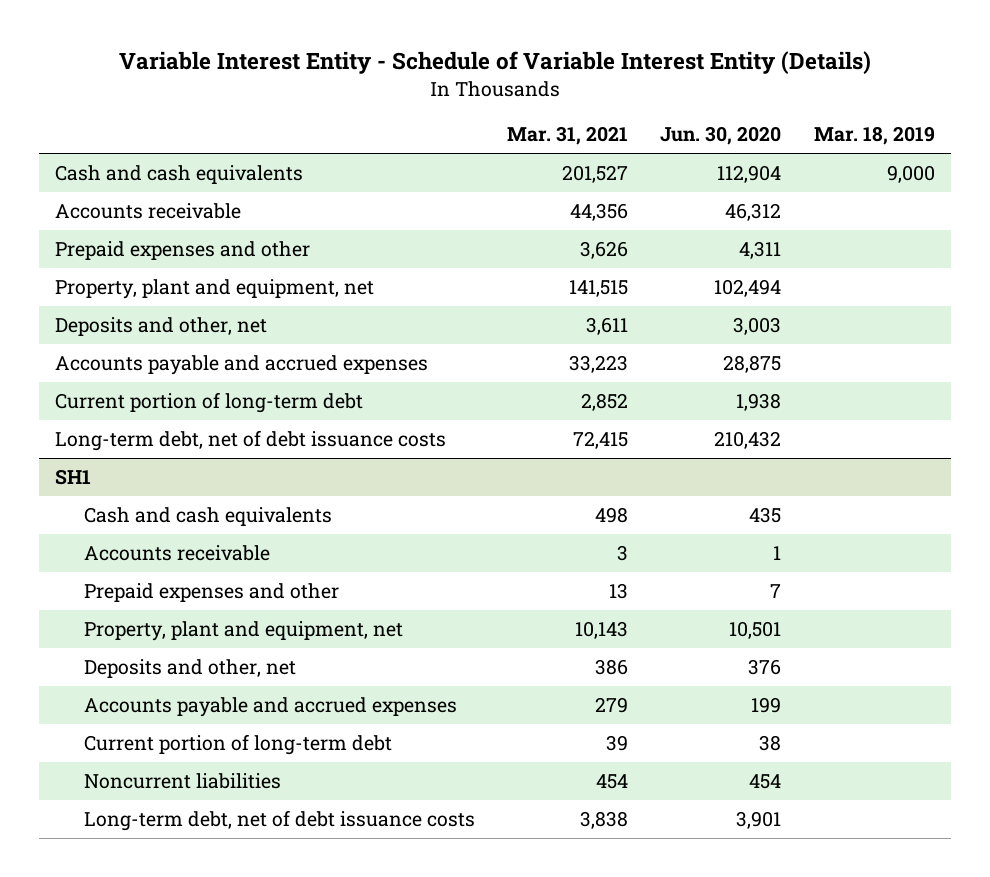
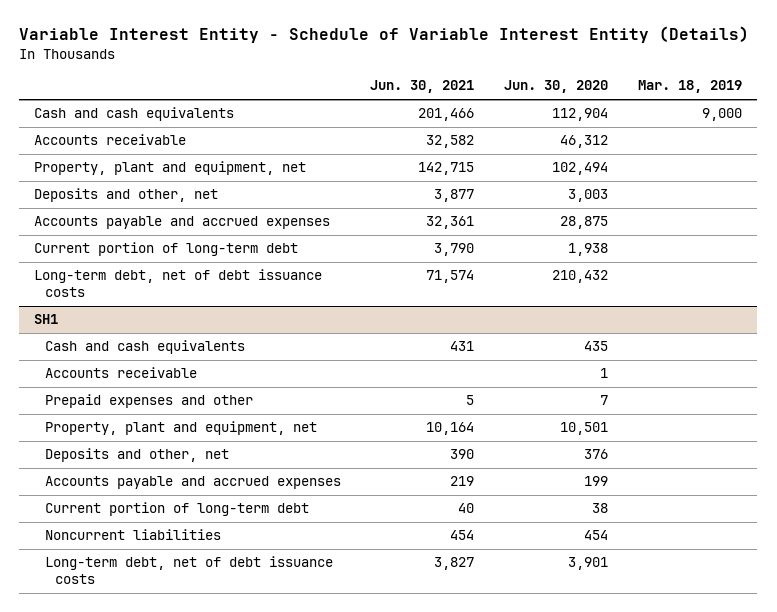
- | Mar. 31, 2021 | Jun. 30, 2020 | Mar. 18, 2019
+ | Jun. 30, 2021 | Jun. 30, 2020 | Mar. 18, 2019
- Prepaid expenses and other | 3,626 | 4,311 |

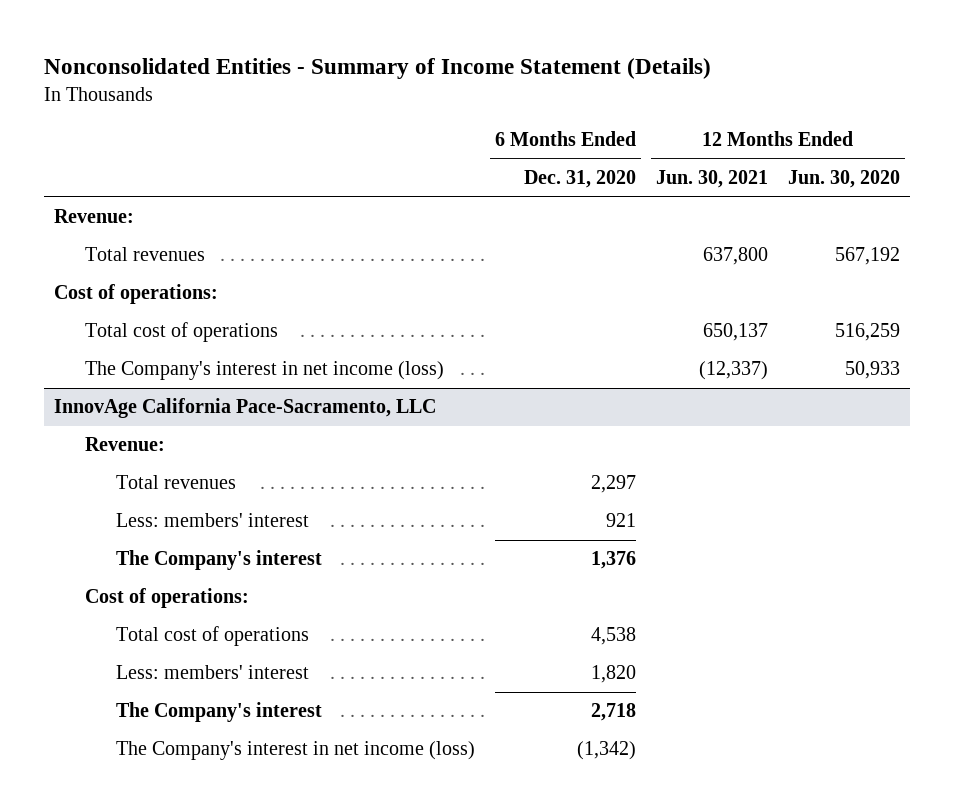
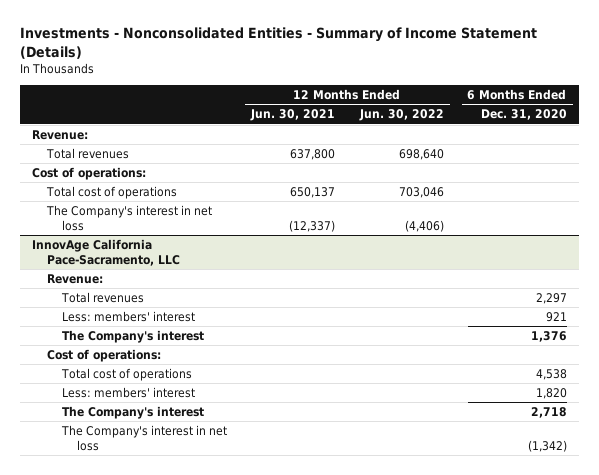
- Nonconsolidated Entities - Summary of Income Statement (Details)
+ Investments - Nonconsolidated Entities - Summary of Income Statement (Details)
- | 6 Months Ended Dec. 31, 2020 | 12 Months Ended Jun. 30, 2021 | 12 Months Ended Jun. 30, 2020
+ | 12 Months Ended Jun. 30, 2021 | 12 Months Ended Jun. 30, 2022 | 6 Months Ended Dec. 31, 2020
- The Company's interest in net income (loss) | | (12,337) | 50,933
+ The Company's interest in net loss | (12,337) | (4,406) |
@ InnovAge California Pace-Sacramento, LLC
- The Company's interest in net income (loss) | (1,342) | |
+ The Company's interest in net loss | | | (1,342)

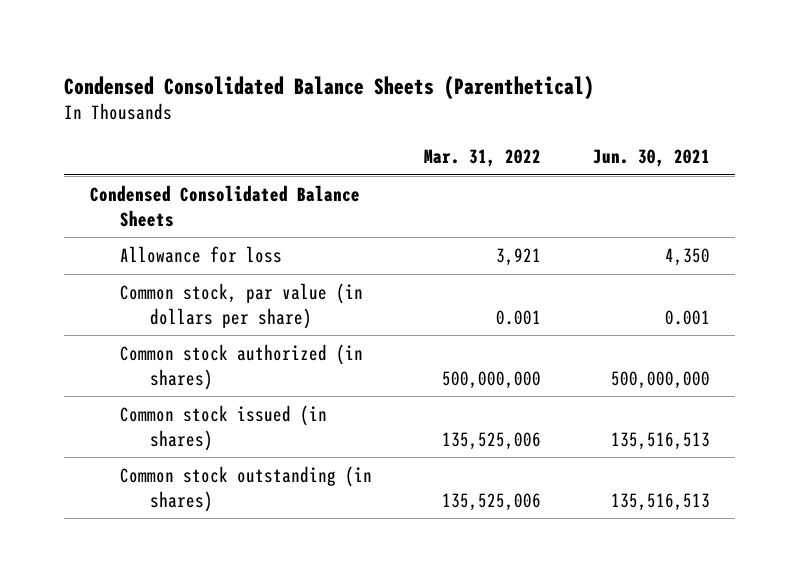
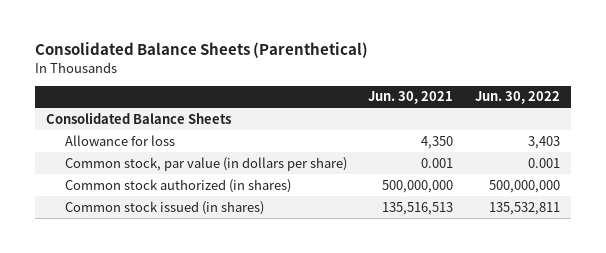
- Condensed Consolidated Balance Sheets (Parenthetical)
+ Consolidated Balance Sheets (Parenthetical)
- | Mar. 31, 2022 | Jun. 30, 2021
+ | Jun. 30, 2021 | Jun. 30, 2022
- Condensed Consolidated Balance Sheets
+ Consolidated Balance Sheets
- Common stock outstanding (in shares) | 135,525,006 | 135,516,513

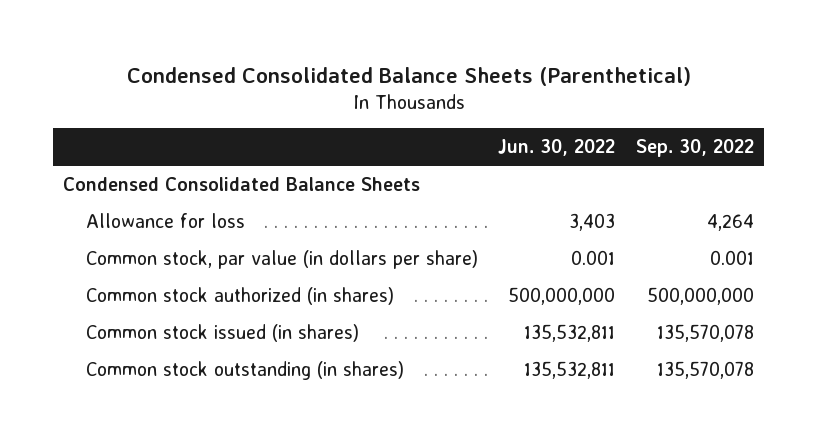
- Consolidated Balance Sheets (Parenthetical)
+ Condensed Consolidated Balance Sheets (Parenthetical)
- | Jun. 30, 2021 | Jun. 30, 2022
+ | Jun. 30, 2022 | Sep. 30, 2022
- Consolidated Balance Sheets
+ Condensed Consolidated Balance Sheets
+ Common stock outstanding (in shares) | 135,532,811 | 135,570,078

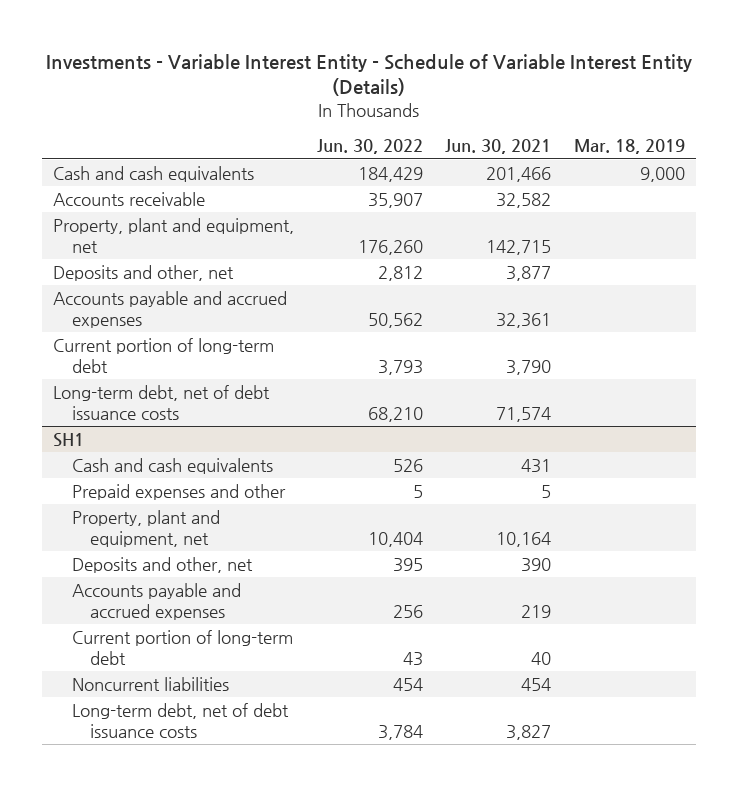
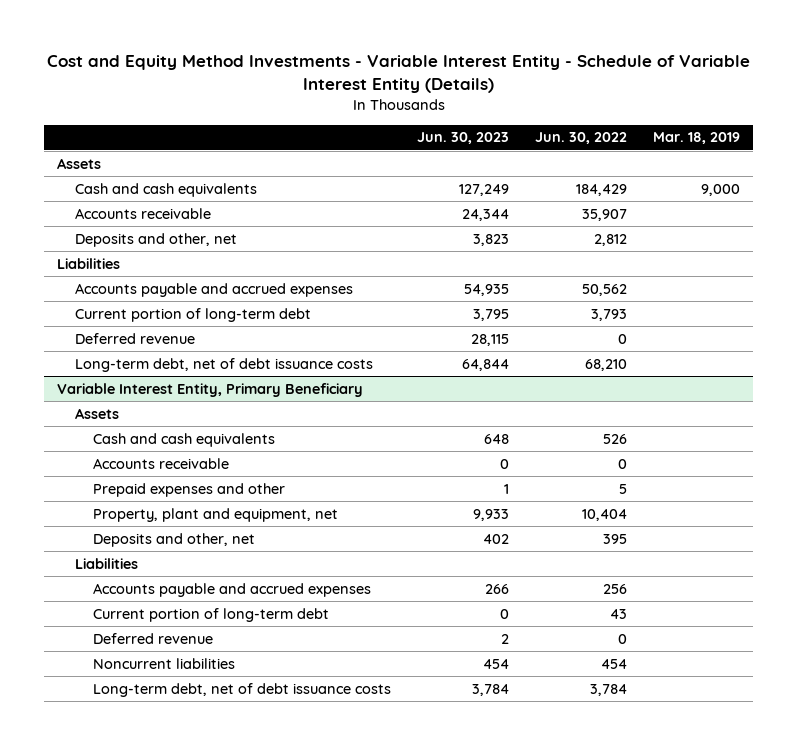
- Investments - Variable Interest Entity - Schedule of Variable Interest Entity (Details)
+ Cost and Equity Method Investments - Variable Interest Entity - Schedule of Variable Interest Entity (Details)
- | Jun. 30, 2022 | Jun. 30, 2021 | Mar. 18, 2019
+ | Jun. 30, 2023 | Jun. 30, 2022 | Mar. 18, 2019
+ Assets
- Property, plant and equipment, net | 176,260 | 142,715 |
+ Liabilities
+ Deferred revenue | 28,115 | 0 |
- SH1
+ Variable Interest Entity, Primary Beneficiary
+ Assets
+ Accounts receivable | 0 | 0 |
+ Liabilities
+ Deferred revenue | 2 | 0 |

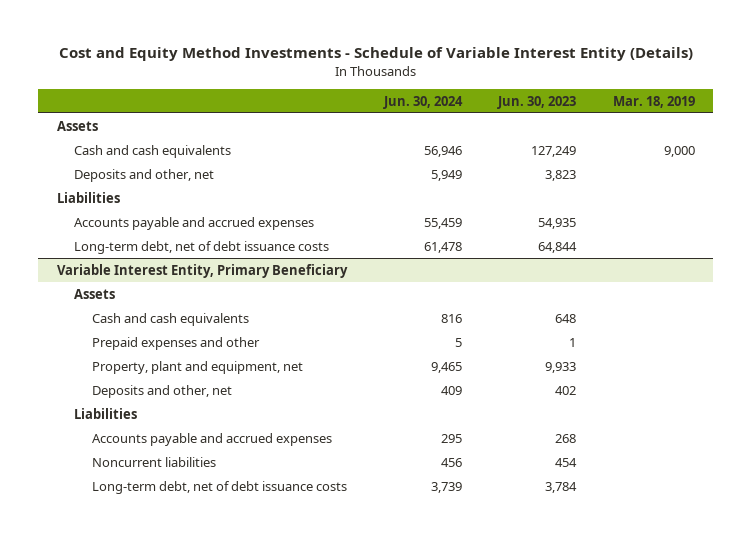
- Cost and Equity Method Investments - Variable Interest Entity - Schedule of Variable Interest Entity (Details)
+ Cost and Equity Method Investments - Schedule of Variable Interest Entity (Details)
- | Jun. 30, 2023 | Jun. 30, 2022 | Mar. 18, 2019
+ | Jun. 30, 2024 | Jun. 30, 2023 | Mar. 18, 2019
- Accounts receivable | 24,344 | 35,907 |
- Current portion of long-term debt | 3,795 | 3,793 |
- Deferred revenue | 28,115 | 0 |
@ Variable Interest Entity, Primary Beneficiary
- Accounts receivable | 0 | 0 |
- Accounts payable and accrued expenses | 266 | 256 |
- Current portion of long-term debt | 0 | 43 |
- Deferred revenue | 2 | 0 |
+ Accounts payable and accrued expenses | 295 | 268 |

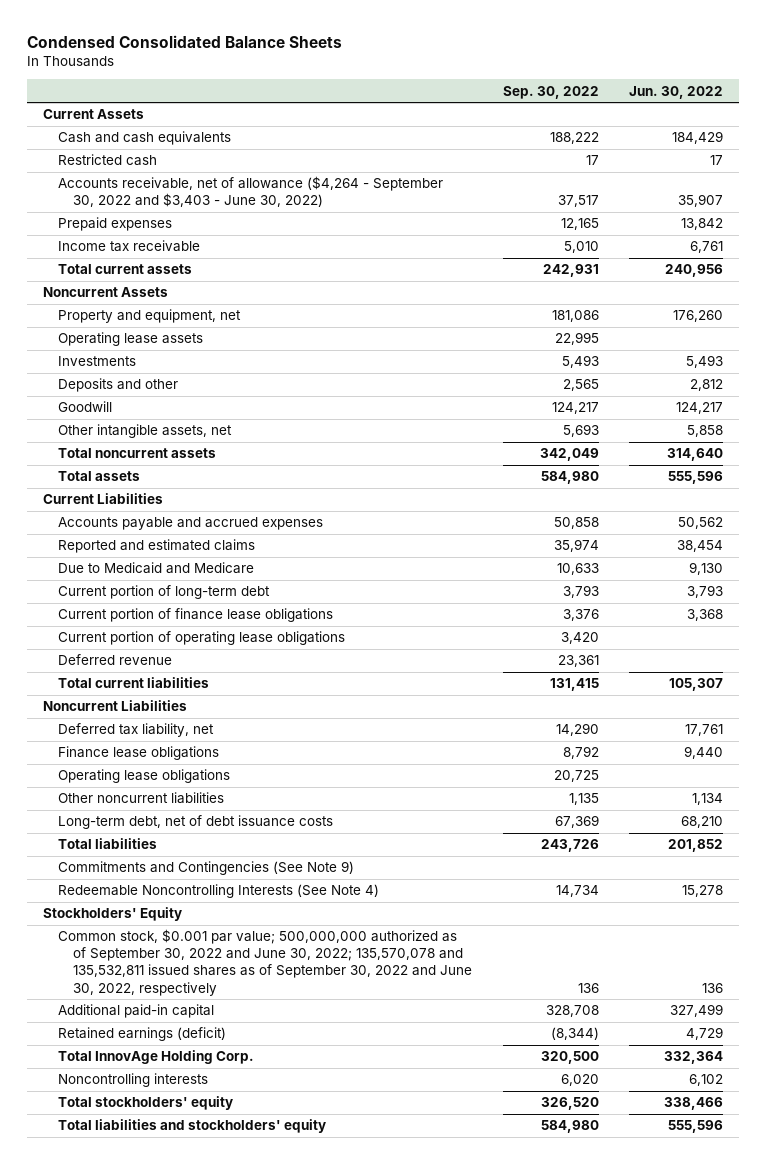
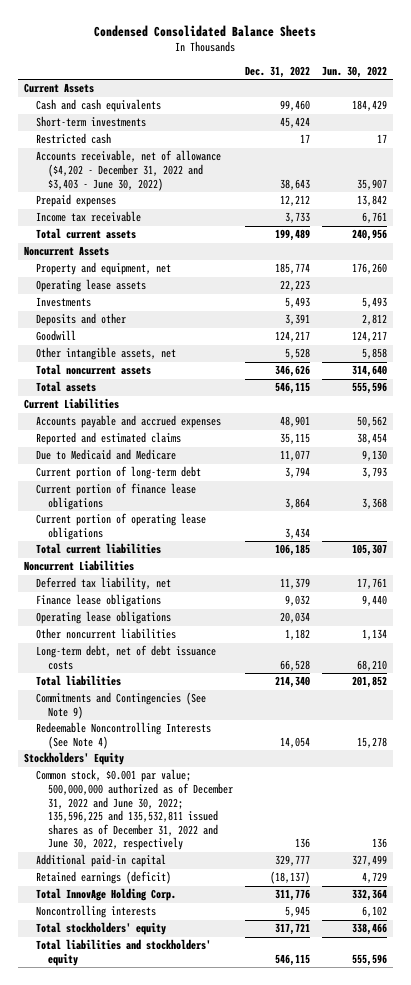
- | Sep. 30, 2022 | Jun. 30, 2022
+ | Dec. 31, 2022 | Jun. 30, 2022
+ Short-term investments | 45,424 |
- Accounts receivable, net of allowance ($4,264 - September 30, 2022 and $3,403 - June 30, 2022) | 37,517 | 35,907
+ Accounts receivable, net of allowance ($4,202 - December 31, 2022 and $3,403 - June 30, 2022) | 38,643 | 35,907
- Deferred revenue | 23,361 |
- Common stock, $0.001 par value; 500,000,000 authorized as of September 30, 2022 and June 30, 2022; 135,570,078 and 135,532,811 issued shares as of September 30, 2022 and June 30, 2022, respectively | 136 | 136
+ Common stock, $0.001 par value; 500,000,000 authorized as of December 31, 2022 and June 30, 2022; 135,596,225 and 135,532,811 issued shares as of December 31, 2022 and June 30, 2022, respectively | 136 | 136

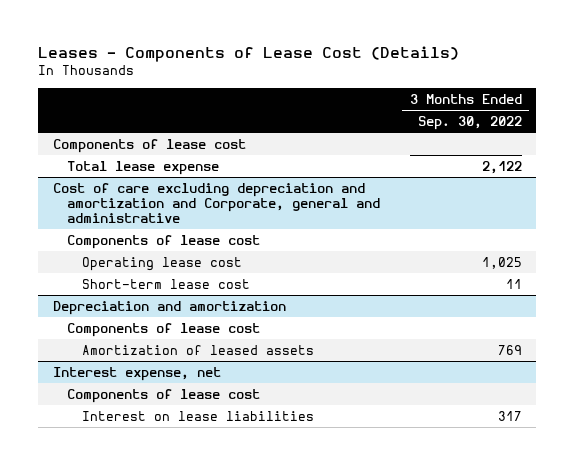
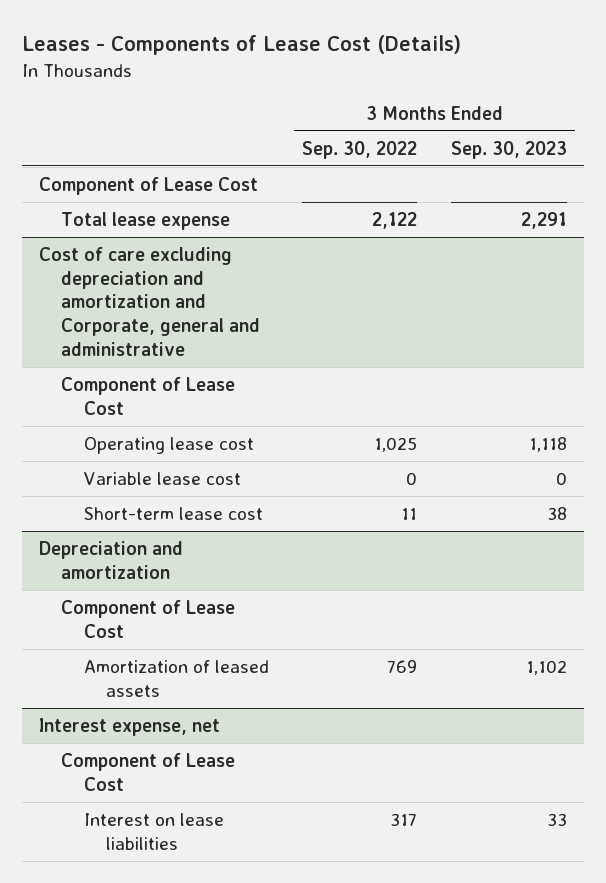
- | 3 Months Ended Sep. 30, 2022
+ | 3 Months Ended Sep. 30, 2022 | 3 Months Ended Sep. 30, 2023
- Components of lease cost
+ Component of Lease Cost
@ Cost of care excluding depreciation and amortization and Corporate, general and administrative
- Components of lease cost
+ Component of Lease Cost
+ Variable lease cost | 0 | 0
@ Depreciation and amortization
- Components of lease cost
+ Component of Lease Cost
@ Interest expense, net
- Components of lease cost
+ Component of Lease Cost

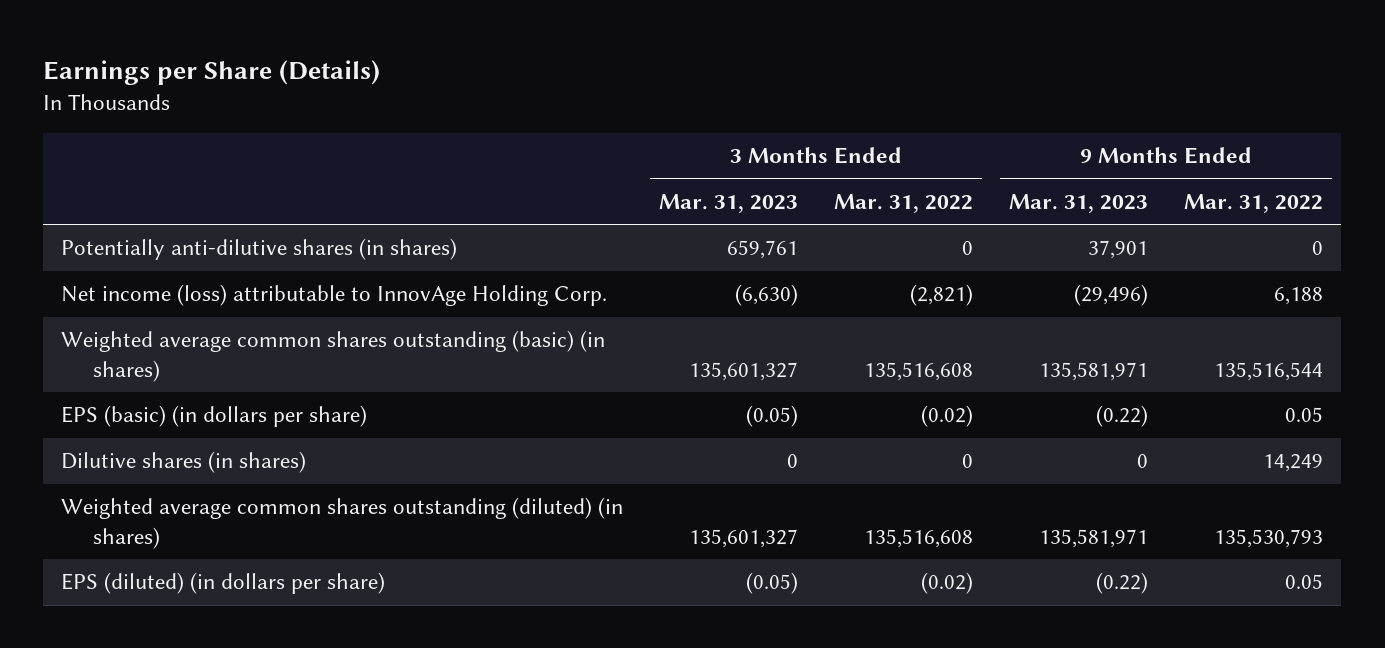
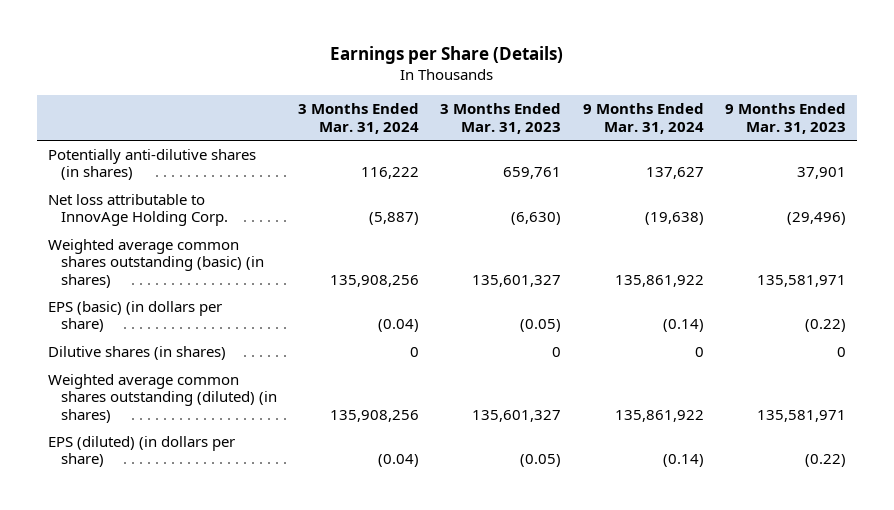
- | 3 Months Ended Mar. 31, 2023 | 3 Months Ended Mar. 31, 2022 | 9 Months Ended Mar. 31, 2023 | 9 Months Ended Mar. 31, 2022
+ | 3 Months Ended Mar. 31, 2024 | 3 Months Ended Mar. 31, 2023 | 9 Months Ended Mar. 31, 2024 | 9 Months Ended Mar. 31, 2023
- Net income (loss) attributable to InnovAge Holding Corp. | (6,630) | (2,821) | (29,496) | 6,188
+ Net loss attributable to InnovAge Holding Corp. | (5,887) | (6,630) | (19,638) | (29,496)

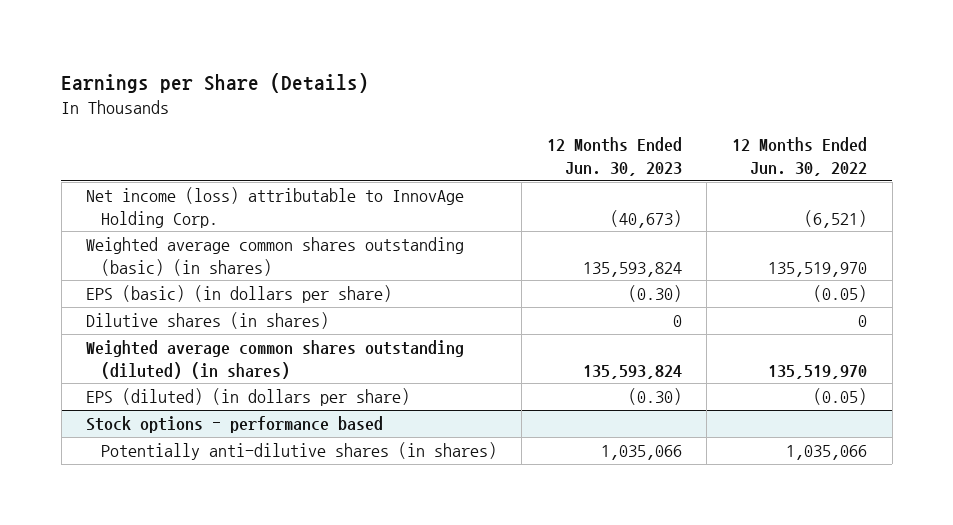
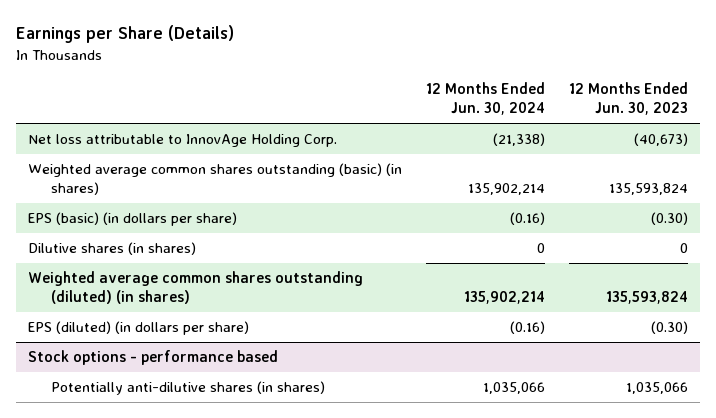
- | 12 Months Ended Jun. 30, 2023 | 12 Months Ended Jun. 30, 2022
+ | 12 Months Ended Jun. 30, 2024 | 12 Months Ended Jun. 30, 2023
- Net income (loss) attributable to InnovAge Holding Corp. | (40,673) | (6,521)
+ Net loss attributable to InnovAge Holding Corp. | (21,338) | (40,673)

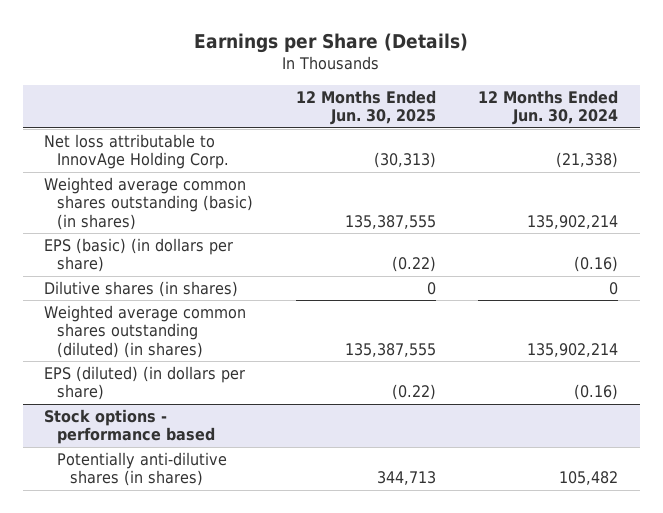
- | 12 Months Ended Jun. 30, 2024 | 12 Months Ended Jun. 30, 2023
+ | 12 Months Ended Jun. 30, 2025 | 12 Months Ended Jun. 30, 2024
@ Stock options - performance based
- Potentially anti-dilutive shares (in shares) | 1,035,066 | 1,035,066
+ Potentially anti-dilutive shares (in shares) | 344,713 | 105,482

